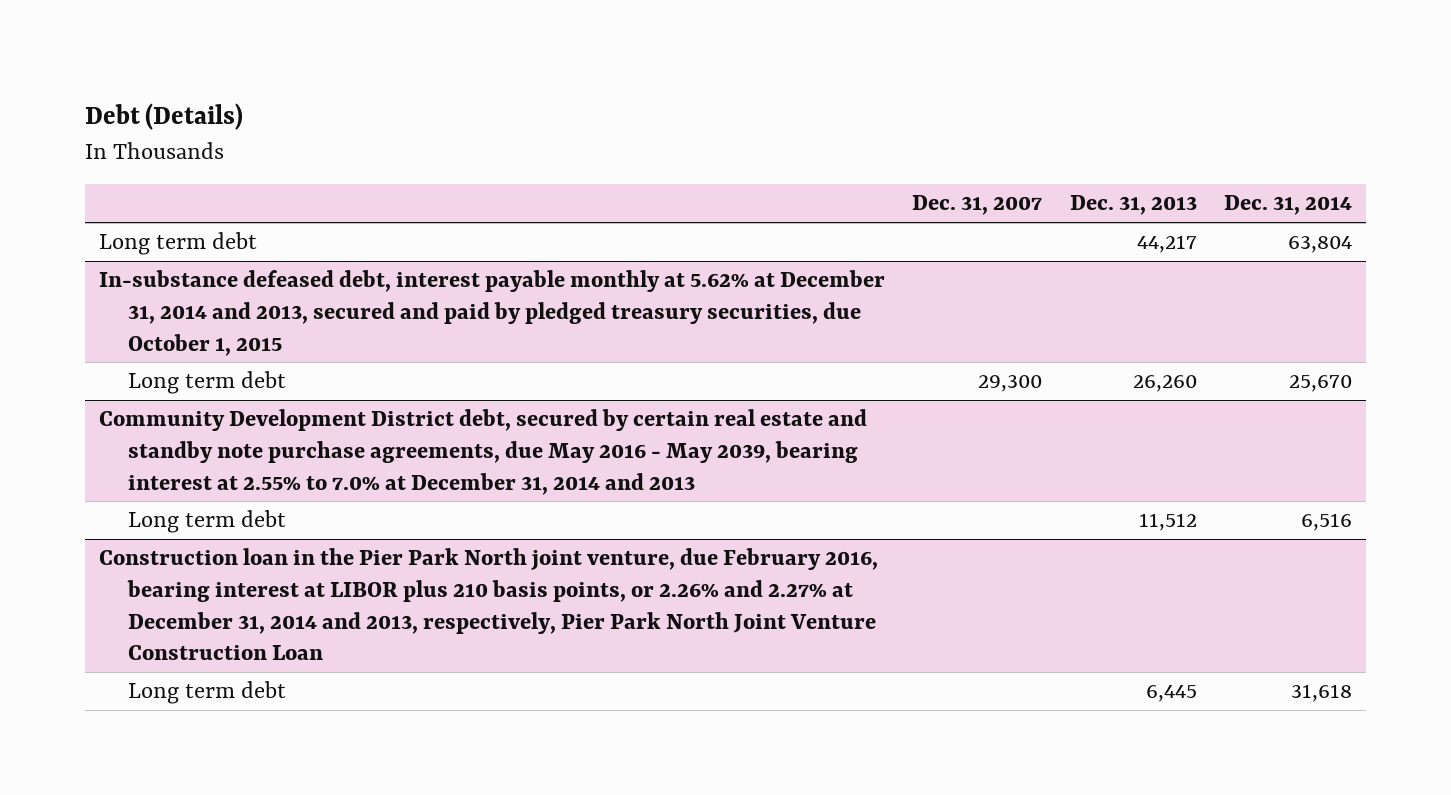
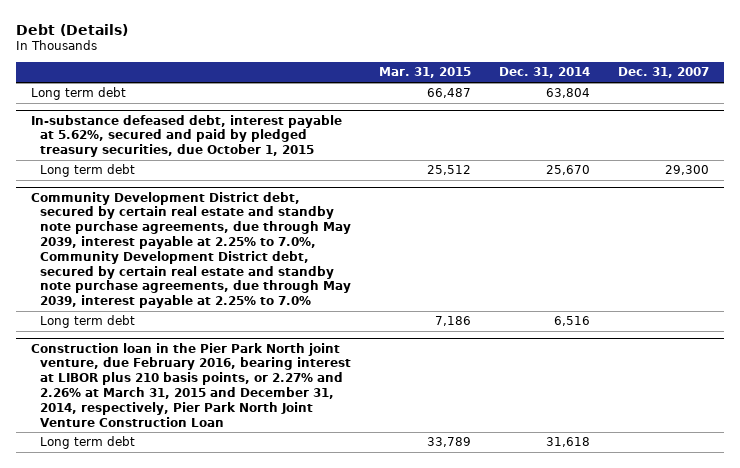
- | Dec. 31, 2007 | Dec. 31, 2013 | Dec. 31, 2014
+ | Mar. 31, 2015 | Dec. 31, 2014 | Dec. 31, 2007
- In-substance defeased debt, interest payable monthly at 5.62% at December 31, 2014 and 2013, secured and paid by pledged treasury securities, due October 1, 2015
+ In-substance defeased debt, interest payable at 5.62%, secured and paid by pledged treasury securities, due October 1, 2015
- Community Development District debt, secured by certain real estate and standby note purchase agreements, due May 2016 - May 2039, bearing interest at 2.55% to 7.0% at December 31, 2014 and 2013
+ Community Development District debt, secured by certain real estate and standby note purchase agreements, due through May 2039, interest payable at 2.25% to 7.0%, Community Development District debt, secured by certain real estate and standby note purchase agreements, due through May 2039, interest payable at 2.25% to 7.0%
- Construction loan in the Pier Park North joint venture, due February 2016, bearing interest at LIBOR plus 210 basis points, or 2.26% and 2.27% at December 31, 2014 and 2013, respectively, Pier Park North Joint Venture Construction Loan
+ Construction loan in the Pier Park North joint venture, due February 2016, bearing interest at LIBOR plus 210 basis points, or 2.27% and 2.26% at March 31, 2015 and December 31, 2014, respectively, Pier Park North Joint Venture Construction Loan

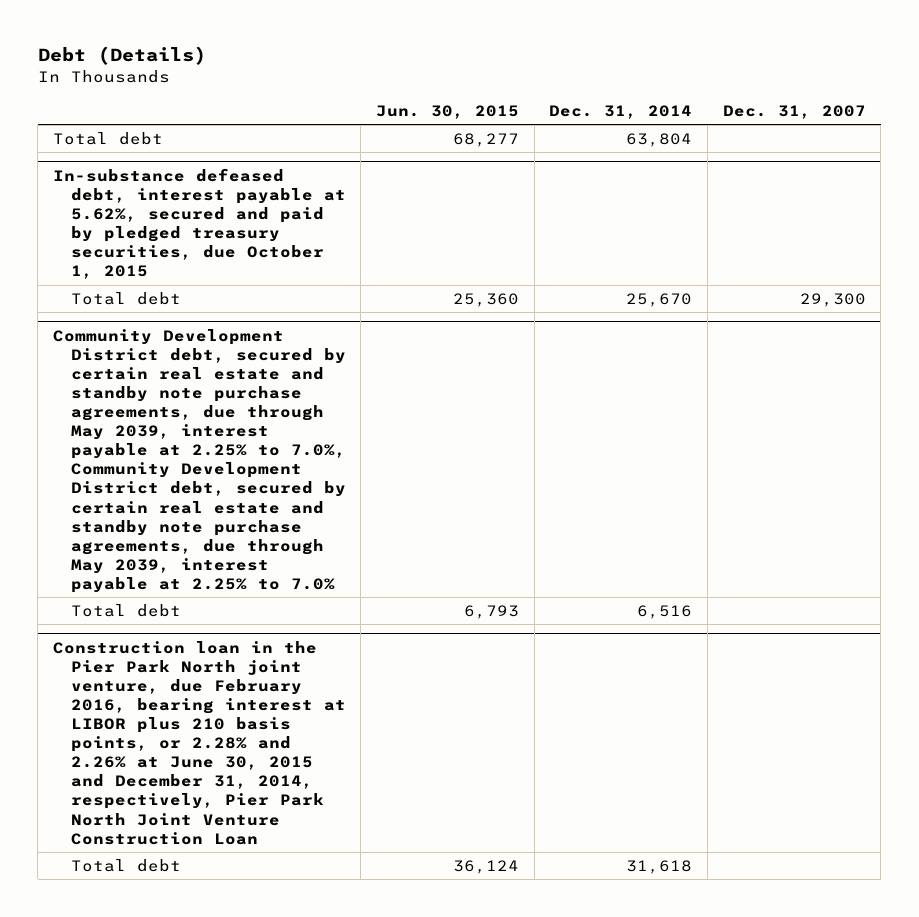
- | Mar. 31, 2015 | Dec. 31, 2014 | Dec. 31, 2007
+ | Jun. 30, 2015 | Dec. 31, 2014 | Dec. 31, 2007
- Long term debt | 66,487 | 63,804 |
+ Total debt | 68,277 | 63,804 |
@ In-substance defeased debt, interest payable at 5.62%, secured and paid by pledged treasury securities, due October 1, 2015
- Long term debt | 25,512 | 25,670 | 29,300
+ Total debt | 25,360 | 25,670 | 29,300
@ Community Development District debt, secured by certain real estate and standby note purchase agreements, due through May 2039, interest payable at 2.25% to 7.0%, Community Development District debt, secured by certain real estate and standby note purchase agreements, due through May 2039, interest payable at 2.25% to 7.0%
- Long term debt | 7,186 | 6,516 |
- Construction loan in the Pier Park North joint venture, due February 2016, bearing interest at LIBOR plus 210 basis points, or 2.27% and 2.26% at March 31, 2015 and December 31, 2014, respectively, Pier Park North Joint Venture Construction Loan
- Long term debt | 33,789 | 31,618 |
@ Community Development District debt, secured by certain real estate and standby note purchase agreements, due through May 2039, interest payable at 2.25% to 7.0%, Community Development District debt, secured by certain real estate and standby note purchase agreements, due through May 2039, interest payable at 2.25% to 7.0%
+ Total debt | 6,793 | 6,516 |
+ Construction loan in the Pier Park North joint venture, due February 2016, bearing interest at LIBOR plus 210 basis points, or 2.28% and 2.26% at June 30, 2015 and December 31, 2014, respectively, Pier Park North Joint Venture Construction Loan
+ Total debt | 36,124 | 31,618 |

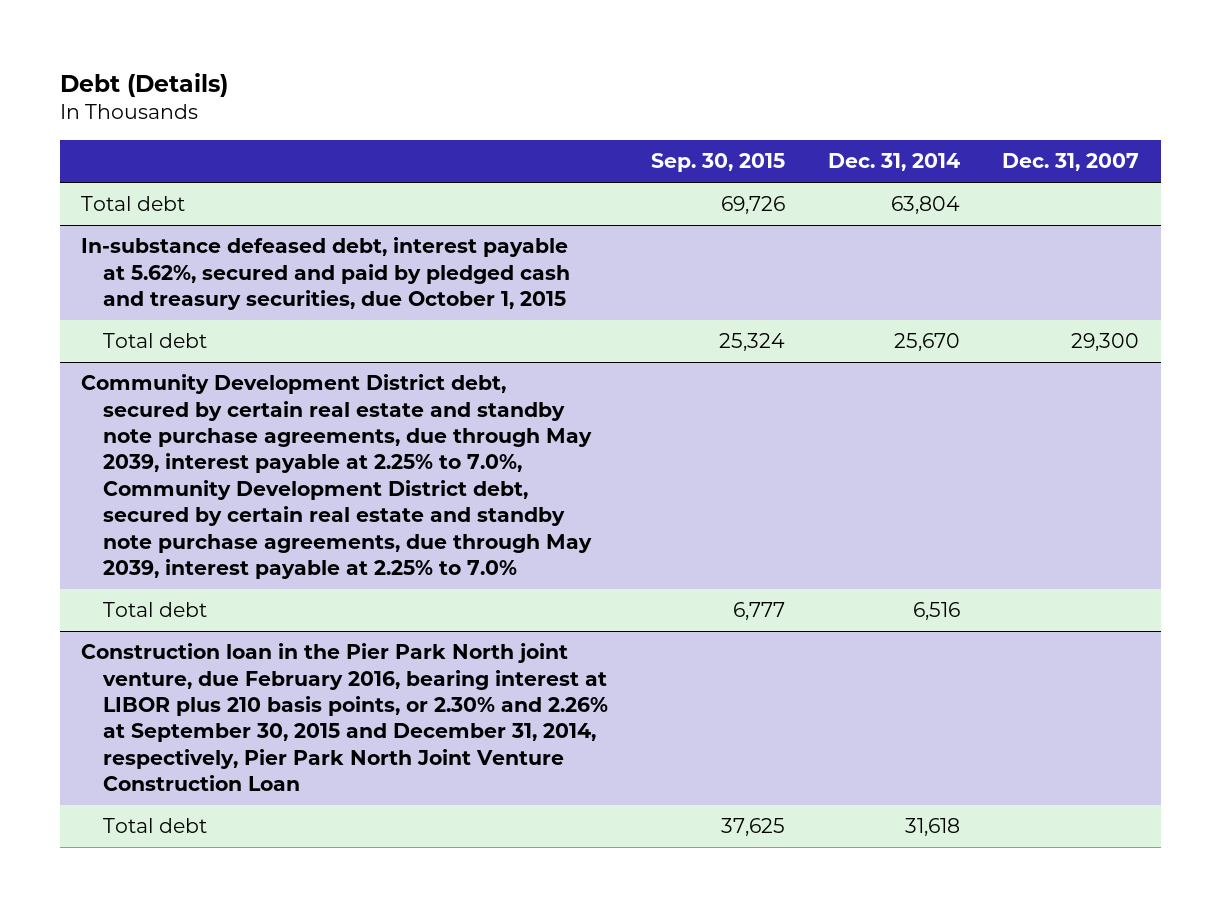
- | Jun. 30, 2015 | Dec. 31, 2014 | Dec. 31, 2007
+ | Sep. 30, 2015 | Dec. 31, 2014 | Dec. 31, 2007
- In-substance defeased debt, interest payable at 5.62%, secured and paid by pledged treasury securities, due October 1, 2015
+ In-substance defeased debt, interest payable at 5.62%, secured and paid by pledged cash and treasury securities, due October 1, 2015
- Construction loan in the Pier Park North joint venture, due February 2016, bearing interest at LIBOR plus 210 basis points, or 2.28% and 2.26% at June 30, 2015 and December 31, 2014, respectively, Pier Park North Joint Venture Construction Loan
+ Construction loan in the Pier Park North joint venture, due February 2016, bearing interest at LIBOR plus 210 basis points, or 2.30% and 2.26% at September 30, 2015 and December 31, 2014, respectively, Pier Park North Joint Venture Construction Loan

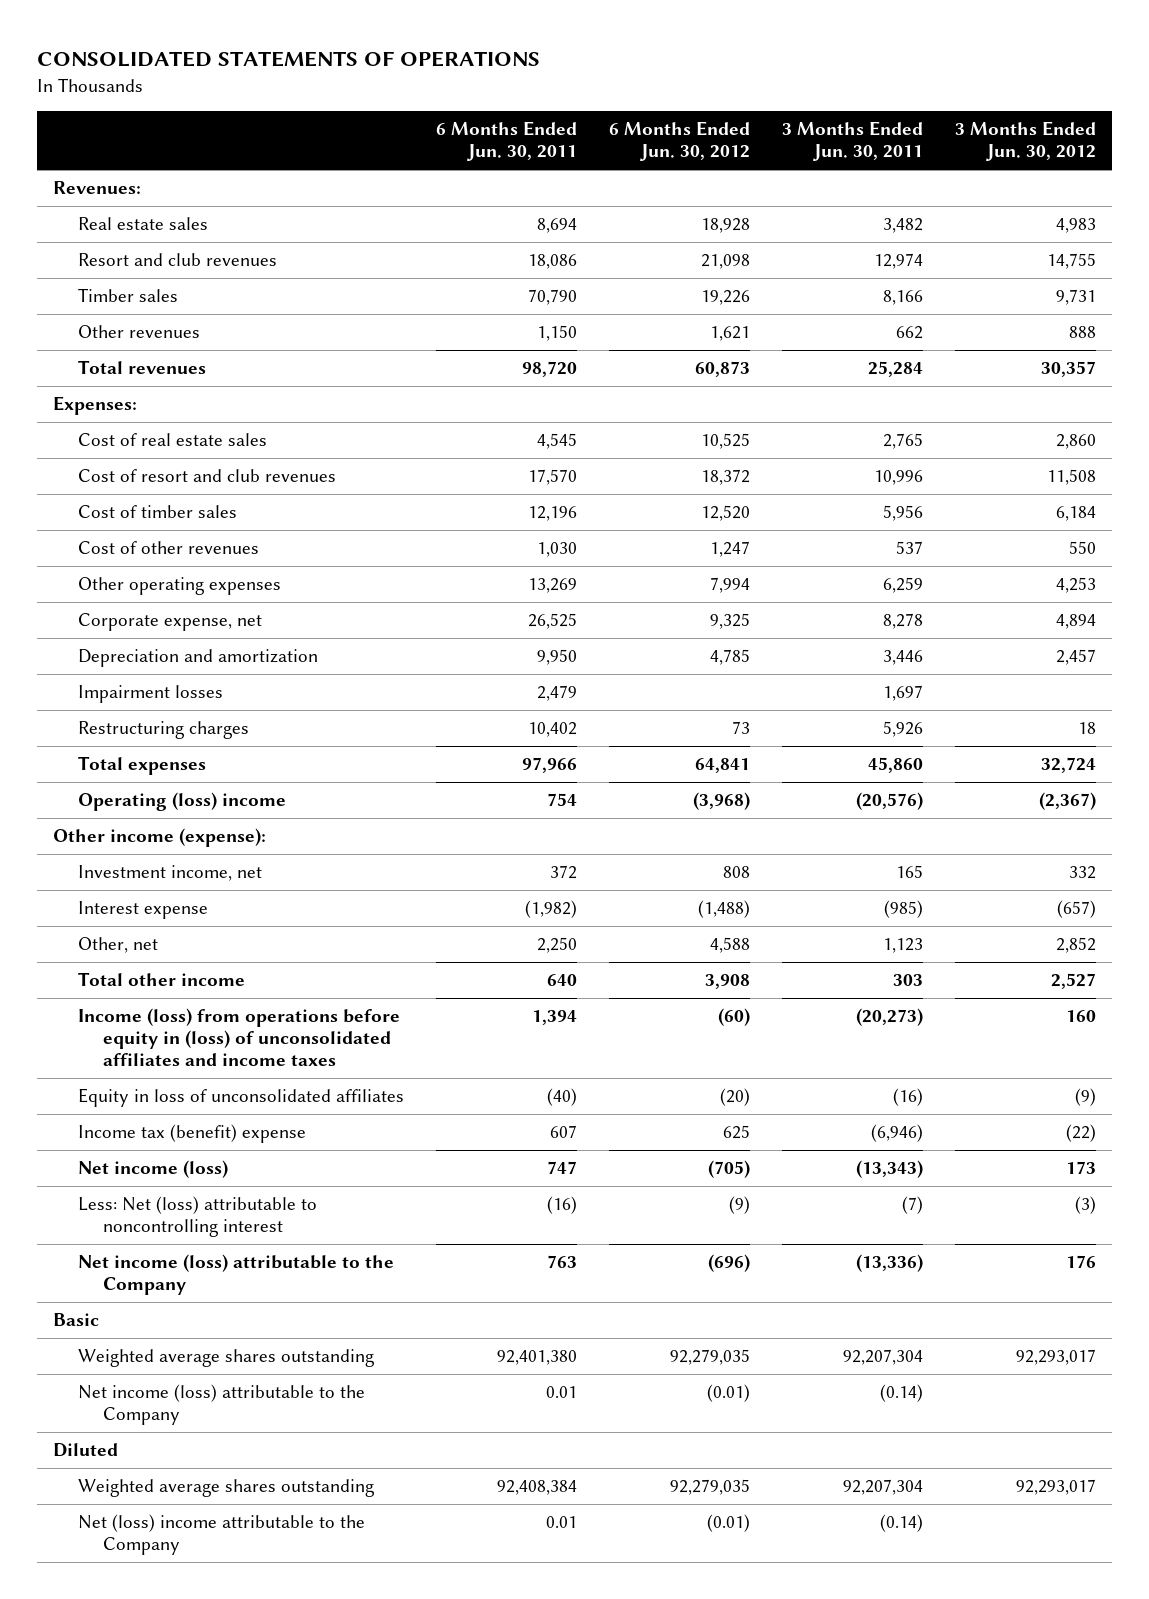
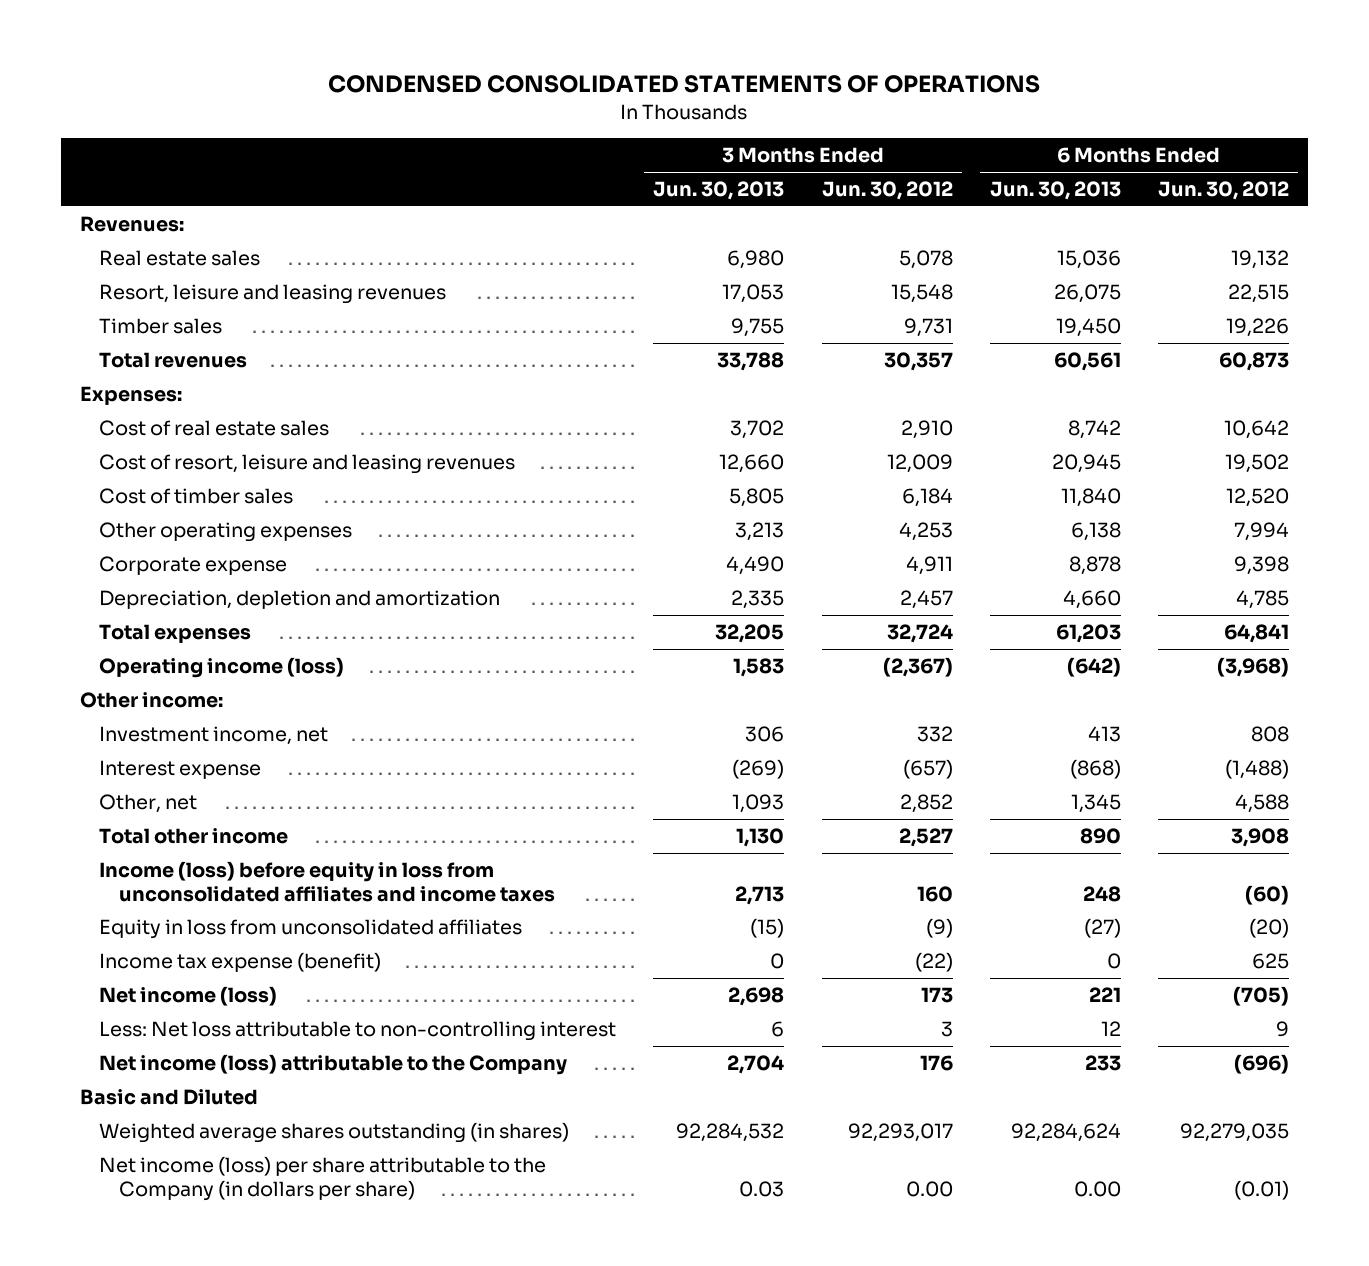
- CONSOLIDATED STATEMENTS OF OPERATIONS
+ CONDENSED CONSOLIDATED STATEMENTS OF OPERATIONS
- | 6 Months Ended Jun. 30, 2011 | 6 Months Ended Jun. 30, 2012 | 3 Months Ended Jun. 30, 2011 | 3 Months Ended Jun. 30, 2012
+ | 3 Months Ended Jun. 30, 2013 | 3 Months Ended Jun. 30, 2012 | 6 Months Ended Jun. 30, 2013 | 6 Months Ended Jun. 30, 2012
- Real estate sales | 8,694 | 18,928 | 3,482 | 4,983
- Resort and club revenues | 18,086 | 21,098 | 12,974 | 14,755
+ Real estate sales | 6,980 | 5,078 | 15,036 | 19,132
+ Resort, leisure and leasing revenues | 17,053 | 15,548 | 26,075 | 22,515
- Other revenues | 1,150 | 1,621 | 662 | 888
- Cost of real estate sales | 4,545 | 10,525 | 2,765 | 2,860
- Cost of resort and club revenues | 17,570 | 18,372 | 10,996 | 11,508
+ Cost of real estate sales | 3,702 | 2,910 | 8,742 | 10,642
+ Cost of resort, leisure and leasing revenues | 12,660 | 12,009 | 20,945 | 19,502
- Cost of other revenues | 1,030 | 1,247 | 537 | 550
- Corporate expense, net | 26,525 | 9,325 | 8,278 | 4,894
- Depreciation and amortization | 9,950 | 4,785 | 3,446 | 2,457
- Impairment losses | 2,479 | | 1,697 |
- Restructuring charges | 10,402 | 73 | 5,926 | 18
+ Corporate expense | 4,490 | 4,911 | 8,878 | 9,398
+ Depreciation, depletion and amortization | 2,335 | 2,457 | 4,660 | 4,785
- Operating (loss) income | 754 | (3,968) | (20,576) | (2,367)
- Other income (expense):
+ Operating income (loss) | 1,583 | (2,367) | (642) | (3,968)
+ Other income:
- Income (loss) from operations before equity in (loss) of unconsolidated affiliates and income taxes | 1,394 | (60) | (20,273) | 160
- Equity in loss of unconsolidated affiliates | (40) | (20) | (16) | (9)
- Income tax (benefit) expense | 607 | 625 | (6,946) | (22)
+ Income (loss) before equity in loss from unconsolidated affiliates and income taxes | 2,713 | 160 | 248 | (60)
+ Equity in loss from unconsolidated affiliates | (15) | (9) | (27) | (20)
+ Income tax expense (benefit) | 0 | (22) | 0 | 625
- Less: Net (loss) attributable to noncontrolling interest | (16) | (9) | (7) | (3)
+ Less: Net loss attributable to non-controlling interest | 6 | 3 | 12 | 9
- Basic
- Weighted average shares outstanding | 92,401,380 | 92,279,035 | 92,207,304 | 92,293,017
- Net income (loss) attributable to the Company | 0.01 | (0.01) | (0.14) |
- Diluted
- Weighted average shares outstanding | 92,408,384 | 92,279,035 | 92,207,304 | 92,293,017
- Net (loss) income attributable to the Company | 0.01 | (0.01) | (0.14) |
+ Basic and Diluted
+ Weighted average shares outstanding (in shares) | 92,284,532 | 92,293,017 | 92,284,624 | 92,279,035
+ Net income (loss) per share attributable to the Company (in dollars per share) | 0.03 | 0.00 | 0.00 | (0.01)

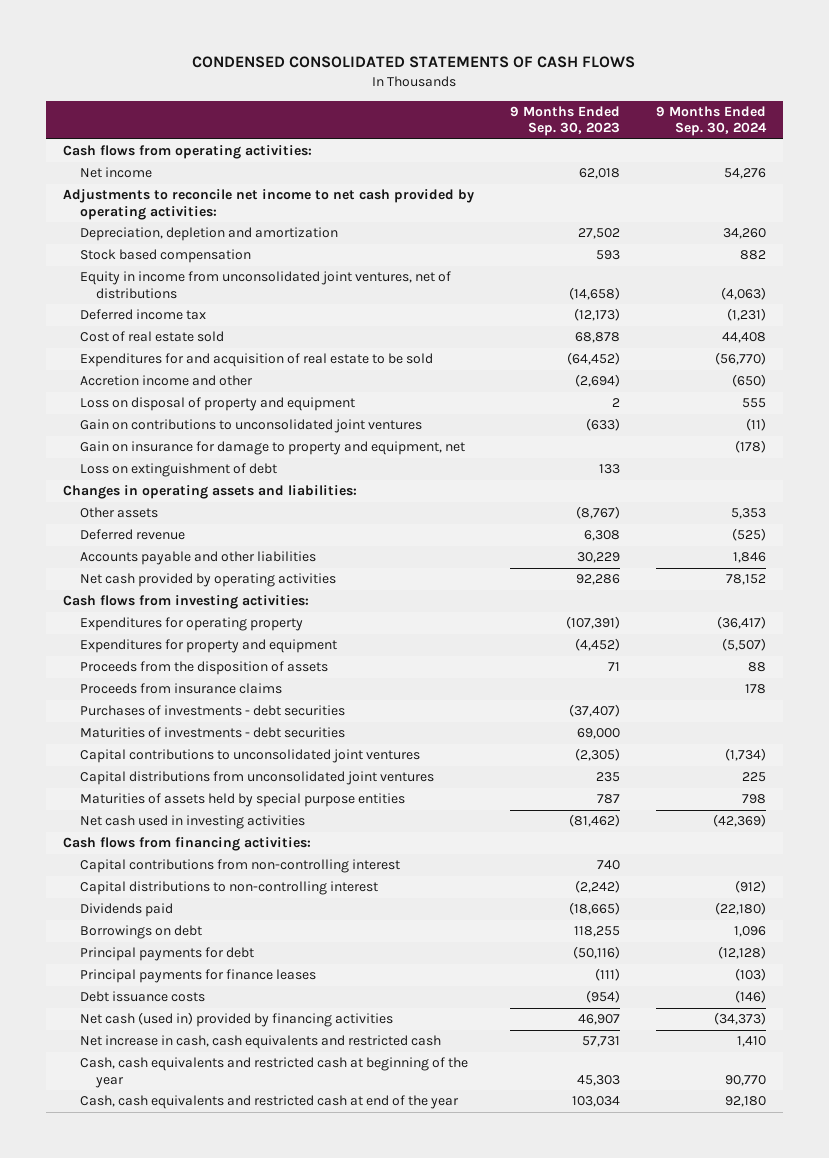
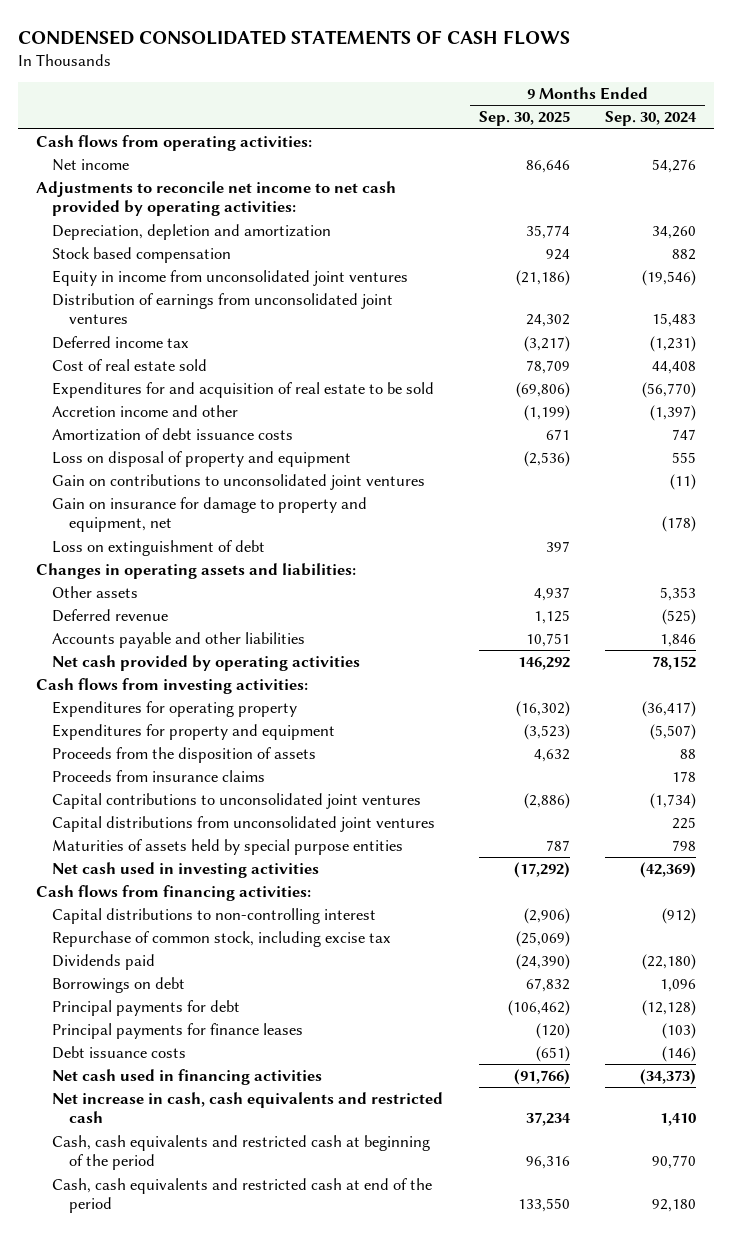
- | 9 Months Ended Sep. 30, 2023 | 9 Months Ended Sep. 30, 2024
+ | 9 Months Ended Sep. 30, 2025 | 9 Months Ended Sep. 30, 2024
- Equity in income from unconsolidated joint ventures, net of distributions | (14,658) | (4,063)
+ Equity in income from unconsolidated joint ventures | (21,186) | (19,546)
+ Distribution of earnings from unconsolidated joint ventures | 24,302 | 15,483
- Accretion income and other | (2,694) | (650)
+ Accretion income and other | (1,199) | (1,397)
+ Amortization of debt issuance costs | 671 | 747
- Purchases of investments - debt securities | (37,407) |
- Maturities of investments - debt securities | 69,000 |
- Capital contributions from non-controlling interest | 740 |
+ Repurchase of common stock, including excise tax | (25,069) |
- Net cash (used in) provided by financing activities | 46,907 | (34,373)
+ Net cash used in financing activities | (91,766) | (34,373)
- Cash, cash equivalents and restricted cash at beginning of the year | 45,303 | 90,770
- Cash, cash equivalents and restricted cash at end of the year | 103,034 | 92,180
+ Cash, cash equivalents and restricted cash at beginning of the period | 96,316 | 90,770
+ Cash, cash equivalents and restricted cash at end of the period | 133,550 | 92,180

